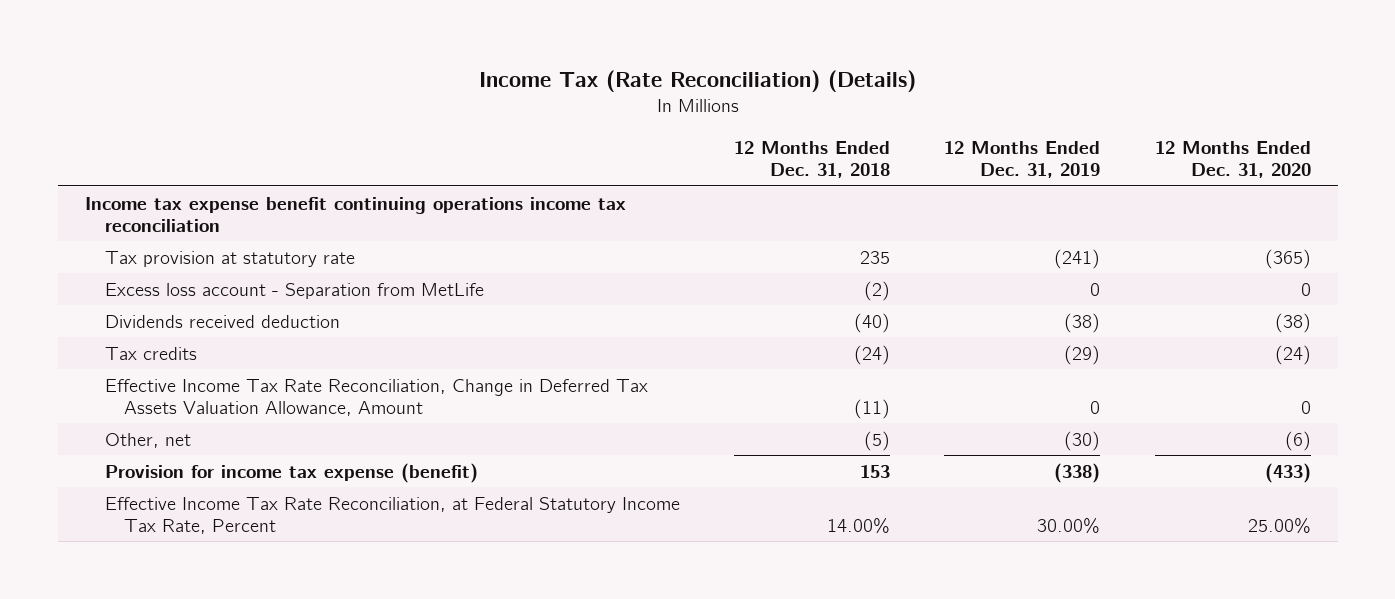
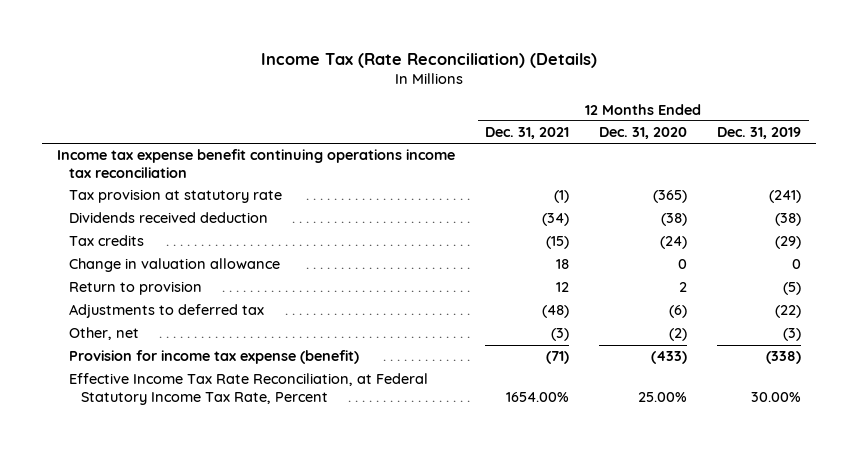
- | 12 Months Ended Dec. 31, 2018 | 12 Months Ended Dec. 31, 2019 | 12 Months Ended Dec. 31, 2020
+ | 12 Months Ended Dec. 31, 2021 | 12 Months Ended Dec. 31, 2020 | 12 Months Ended Dec. 31, 2019
- Excess loss account - Separation from MetLife | (2) | 0 | 0
- Effective Income Tax Rate Reconciliation, Change in Deferred Tax Assets Valuation Allowance, Amount | (11) | 0 | 0
- Other, net | (5) | (30) | (6)
+ Change in valuation allowance | 18 | 0 | 0
+ Return to provision | 12 | 2 | (5)
+ Adjustments to deferred tax | (48) | (6) | (22)
+ Other, net | (3) | (2) | (3)

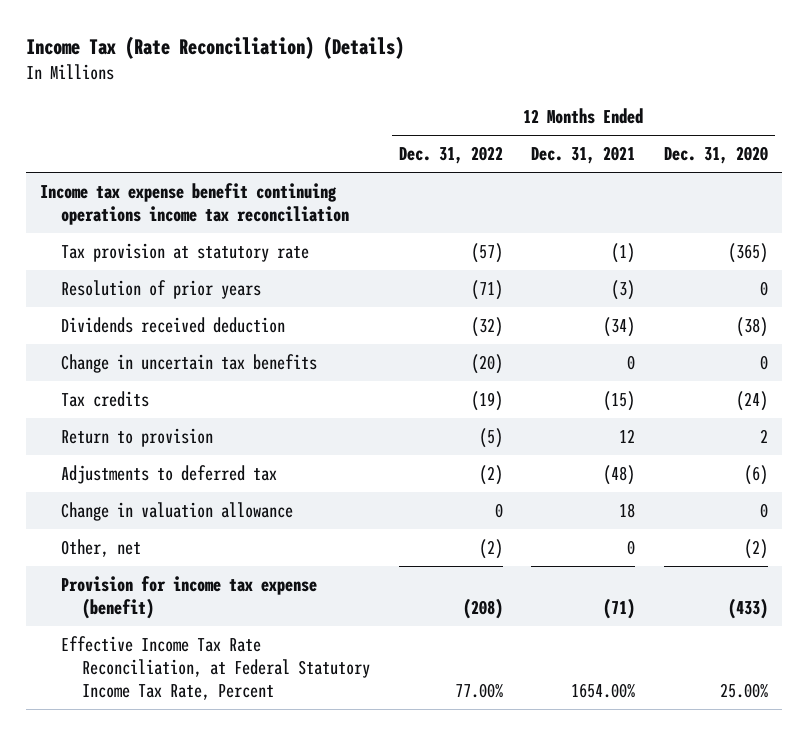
- | 12 Months Ended Dec. 31, 2021 | 12 Months Ended Dec. 31, 2020 | 12 Months Ended Dec. 31, 2019
+ | 12 Months Ended Dec. 31, 2022 | 12 Months Ended Dec. 31, 2021 | 12 Months Ended Dec. 31, 2020
+ Resolution of prior years | (71) | (3) | 0
+ Change in uncertain tax benefits | (20) | 0 | 0
- Other, net | (3) | (2) | (3)
moved down: Change in valuation allowance | 0 | 18 | 0
+ Other, net | (2) | 0 | (2)

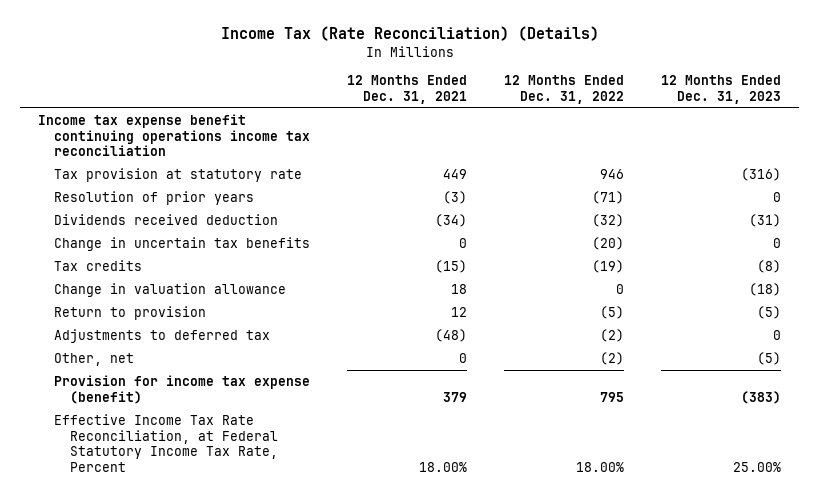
- | 12 Months Ended Dec. 31, 2022 | 12 Months Ended Dec. 31, 2021 | 12 Months Ended Dec. 31, 2020
+ | 12 Months Ended Dec. 31, 2021 | 12 Months Ended Dec. 31, 2022 | 12 Months Ended Dec. 31, 2023
- Tax provision at statutory rate | (57) | (1) | (365)
+ Tax provision at statutory rate | 449 | 946 | (316)
moved up: Change in valuation allowance | 18 | 0 | (18)
- Provision for income tax expense (benefit) | (208) | (71) | (433)
- Effective Income Tax Rate Reconciliation, at Federal Statutory Income Tax Rate, Percent | 77.00% | 1654.00% | 25.00%
+ Provision for income tax expense (benefit) | 379 | 795 | (383)
+ Effective Income Tax Rate Reconciliation, at Federal Statutory Income Tax Rate, Percent | 18.00% | 18.00% | 25.00%

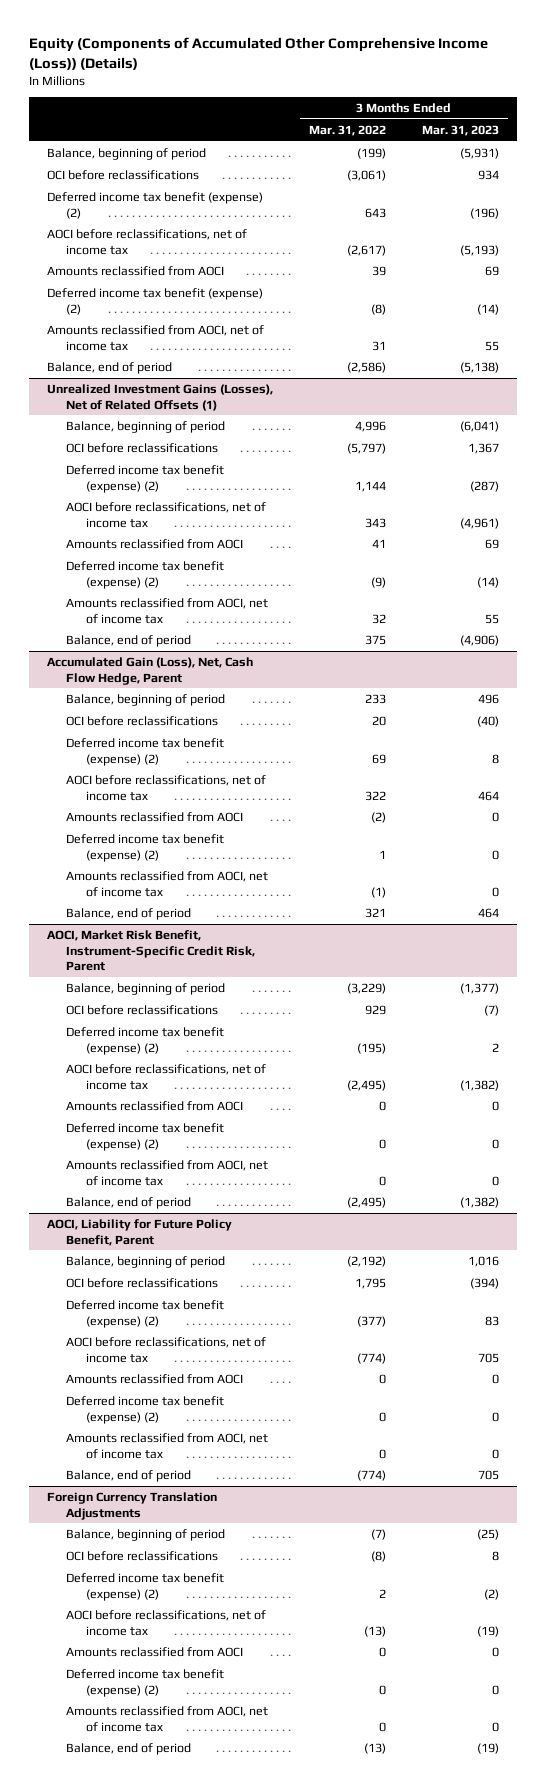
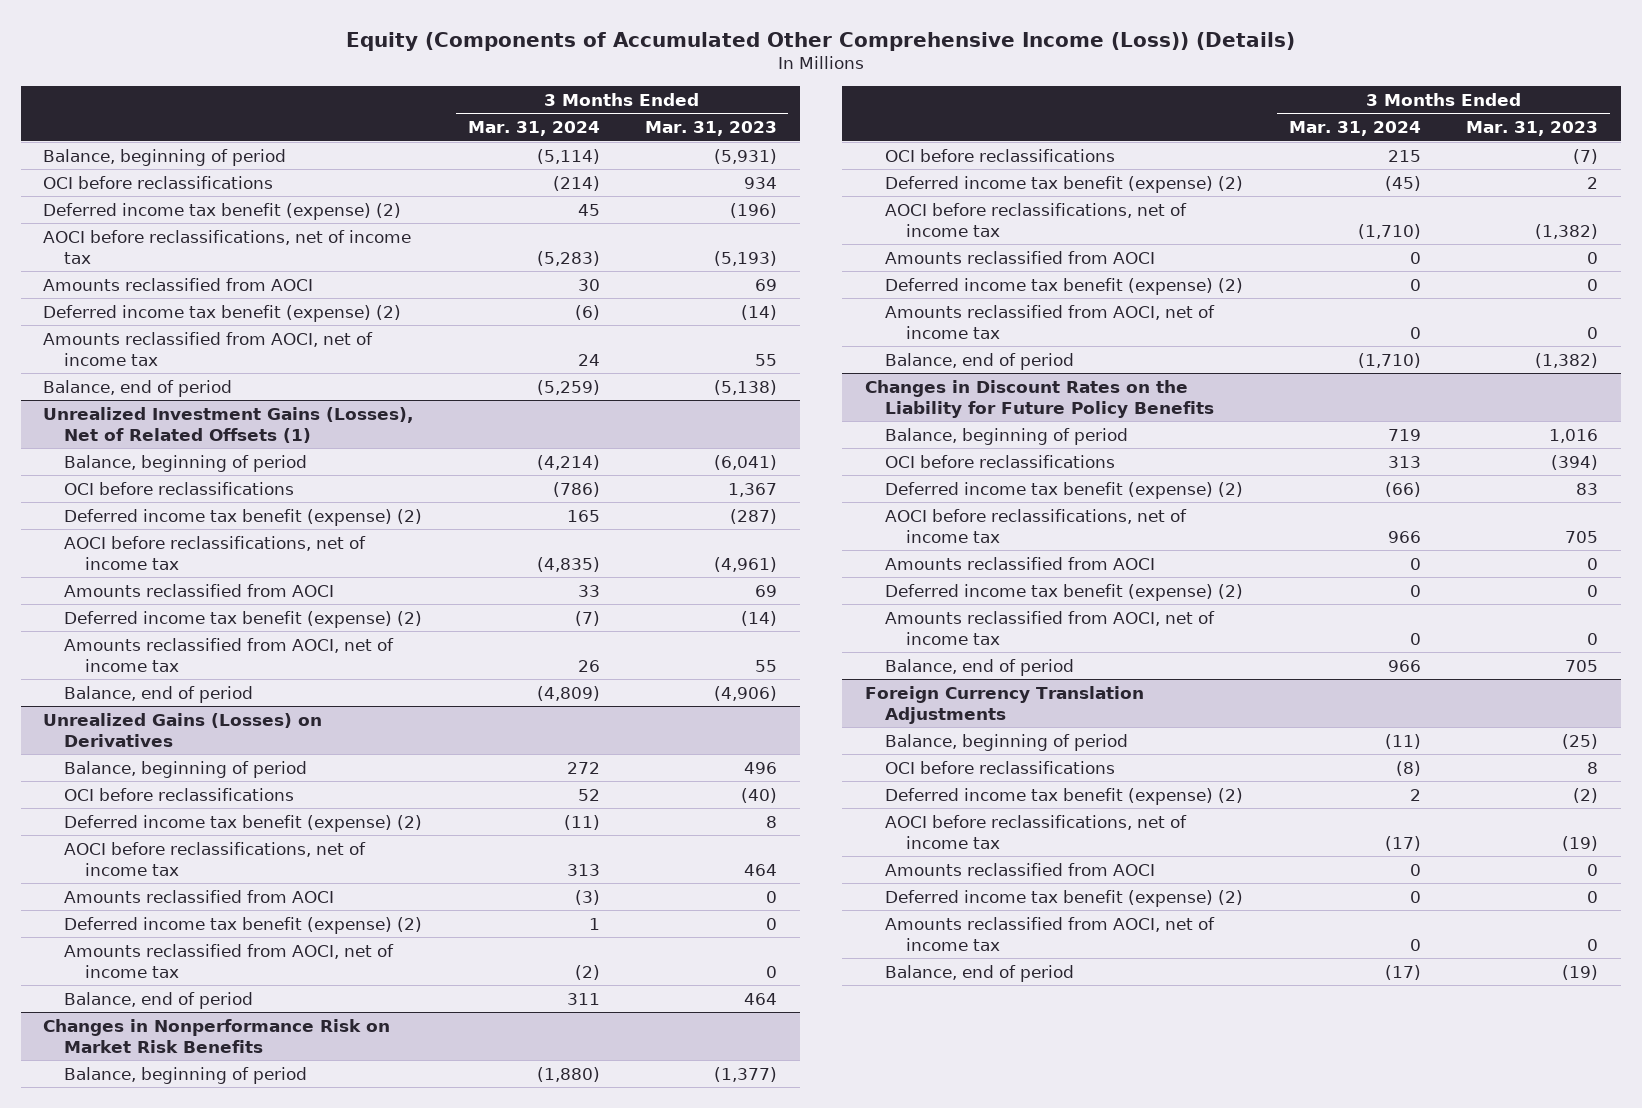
- | 3 Months Ended Mar. 31, 2022 | 3 Months Ended Mar. 31, 2023
+ | 3 Months Ended Mar. 31, 2024 | 3 Months Ended Mar. 31, 2023
- Accumulated Gain (Loss), Net, Cash Flow Hedge, Parent
+ Unrealized Gains (Losses) on Derivatives
- AOCI, Market Risk Benefit, Instrument-Specific Credit Risk, Parent
+ Changes in Nonperformance Risk on Market Risk Benefits
- AOCI, Liability for Future Policy Benefit, Parent
+ Changes in Discount Rates on the Liability for Future Policy Benefits

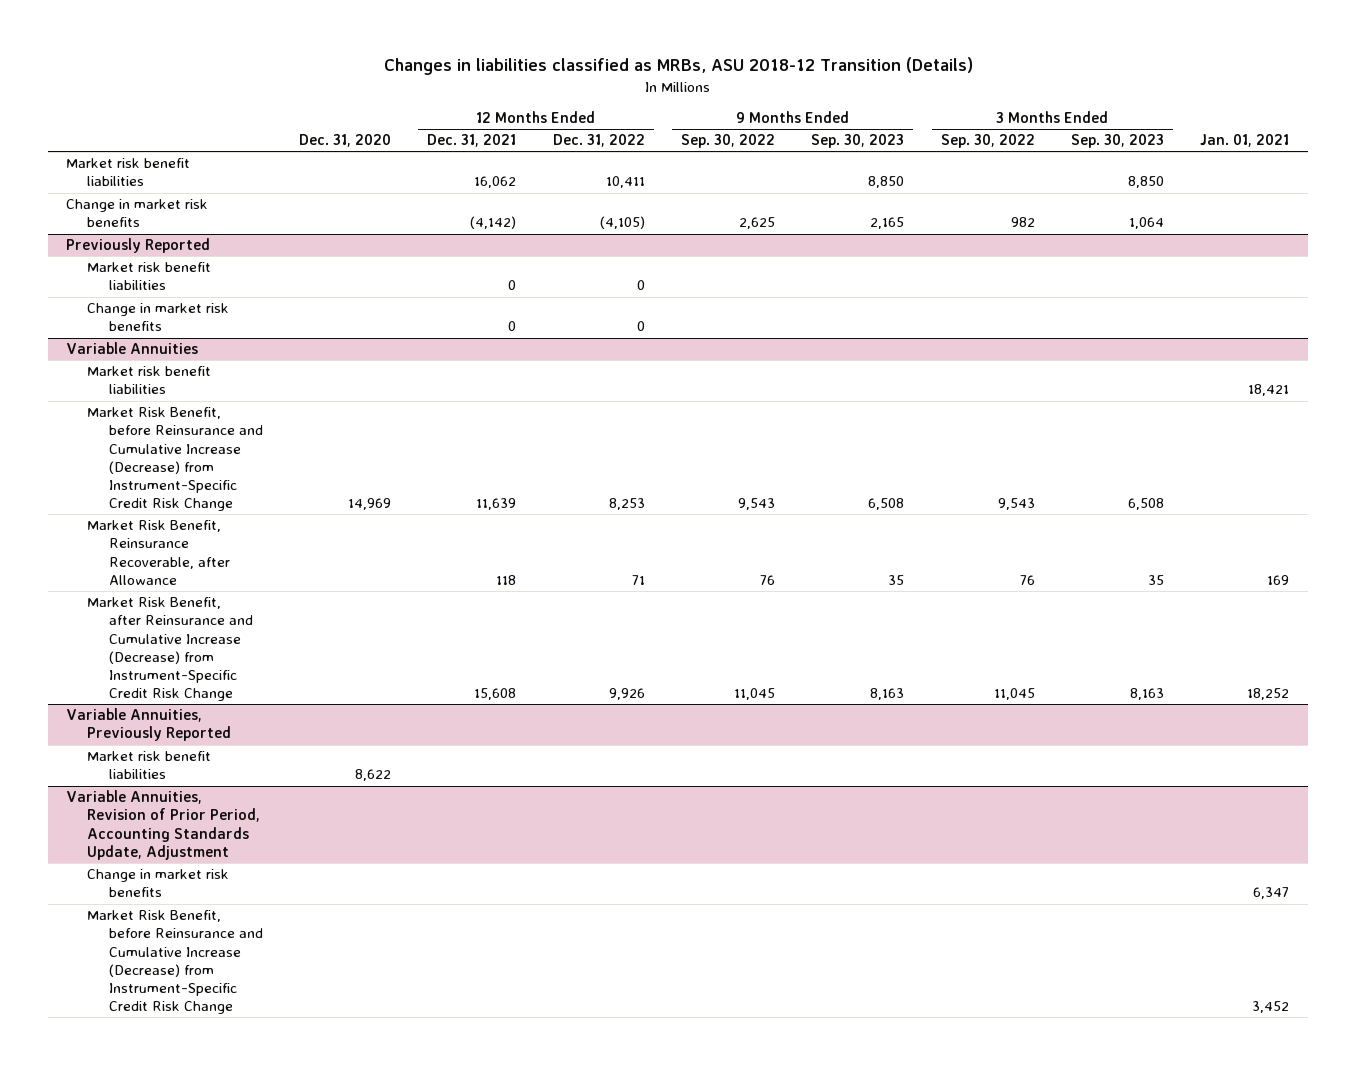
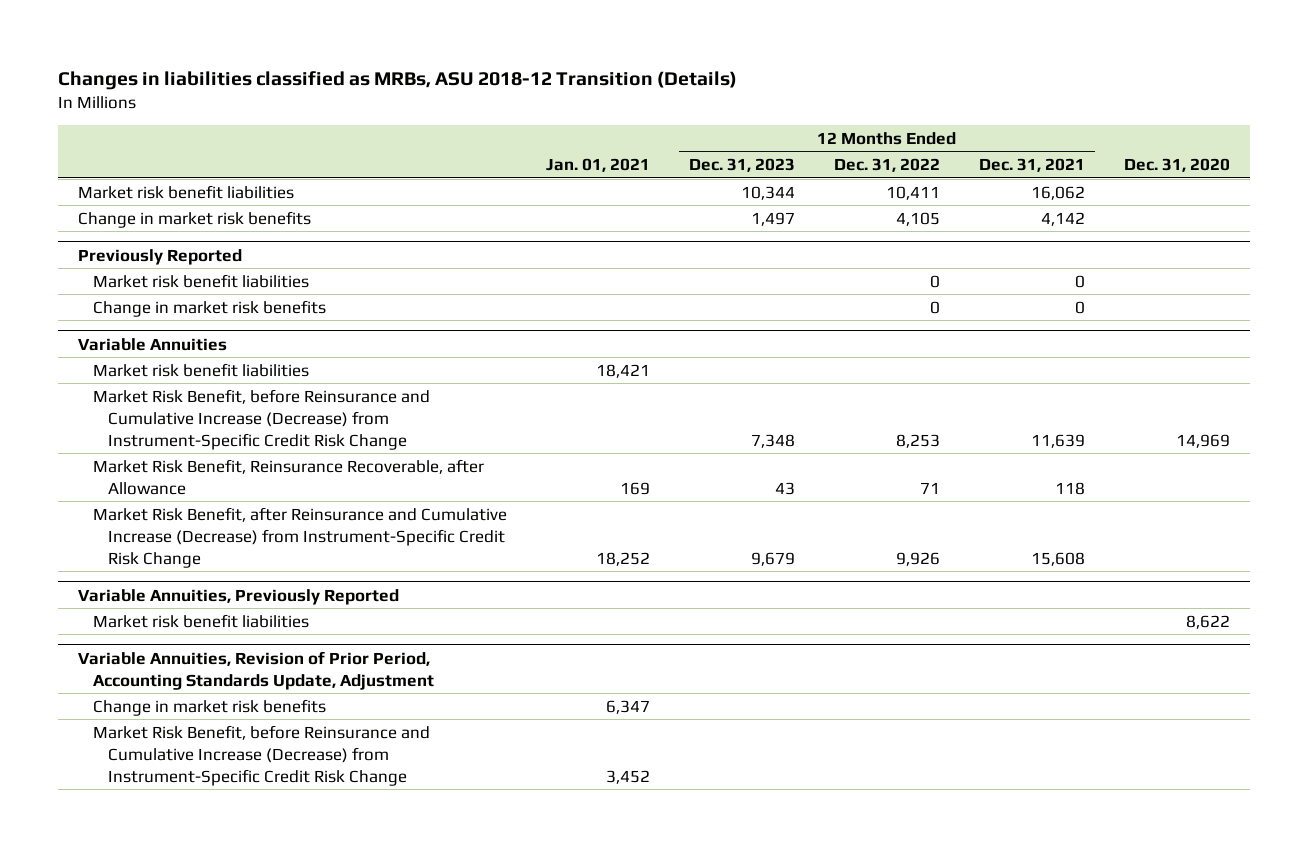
- | Dec. 31, 2020 | 12 Months Ended Dec. 31, 2021 | 12 Months Ended Dec. 31, 2022 | 9 Months Ended Sep. 30, 2022 | 9 Months Ended Sep. 30, 2023 | 3 Months Ended Sep. 30, 2022 | 3 Months Ended Sep. 30, 2023 | Jan. 01, 2021
+ | Jan. 01, 2021 | 12 Months Ended Dec. 31, 2023 | 12 Months Ended Dec. 31, 2022 | 12 Months Ended Dec. 31, 2021 | Dec. 31, 2020
- Change in market risk benefits | | (4,142) | (4,105) | 2,625 | 2,165 | 982 | 1,064 |
+ Change in market risk benefits | | 1,497 | 4,105 | 4,142 |

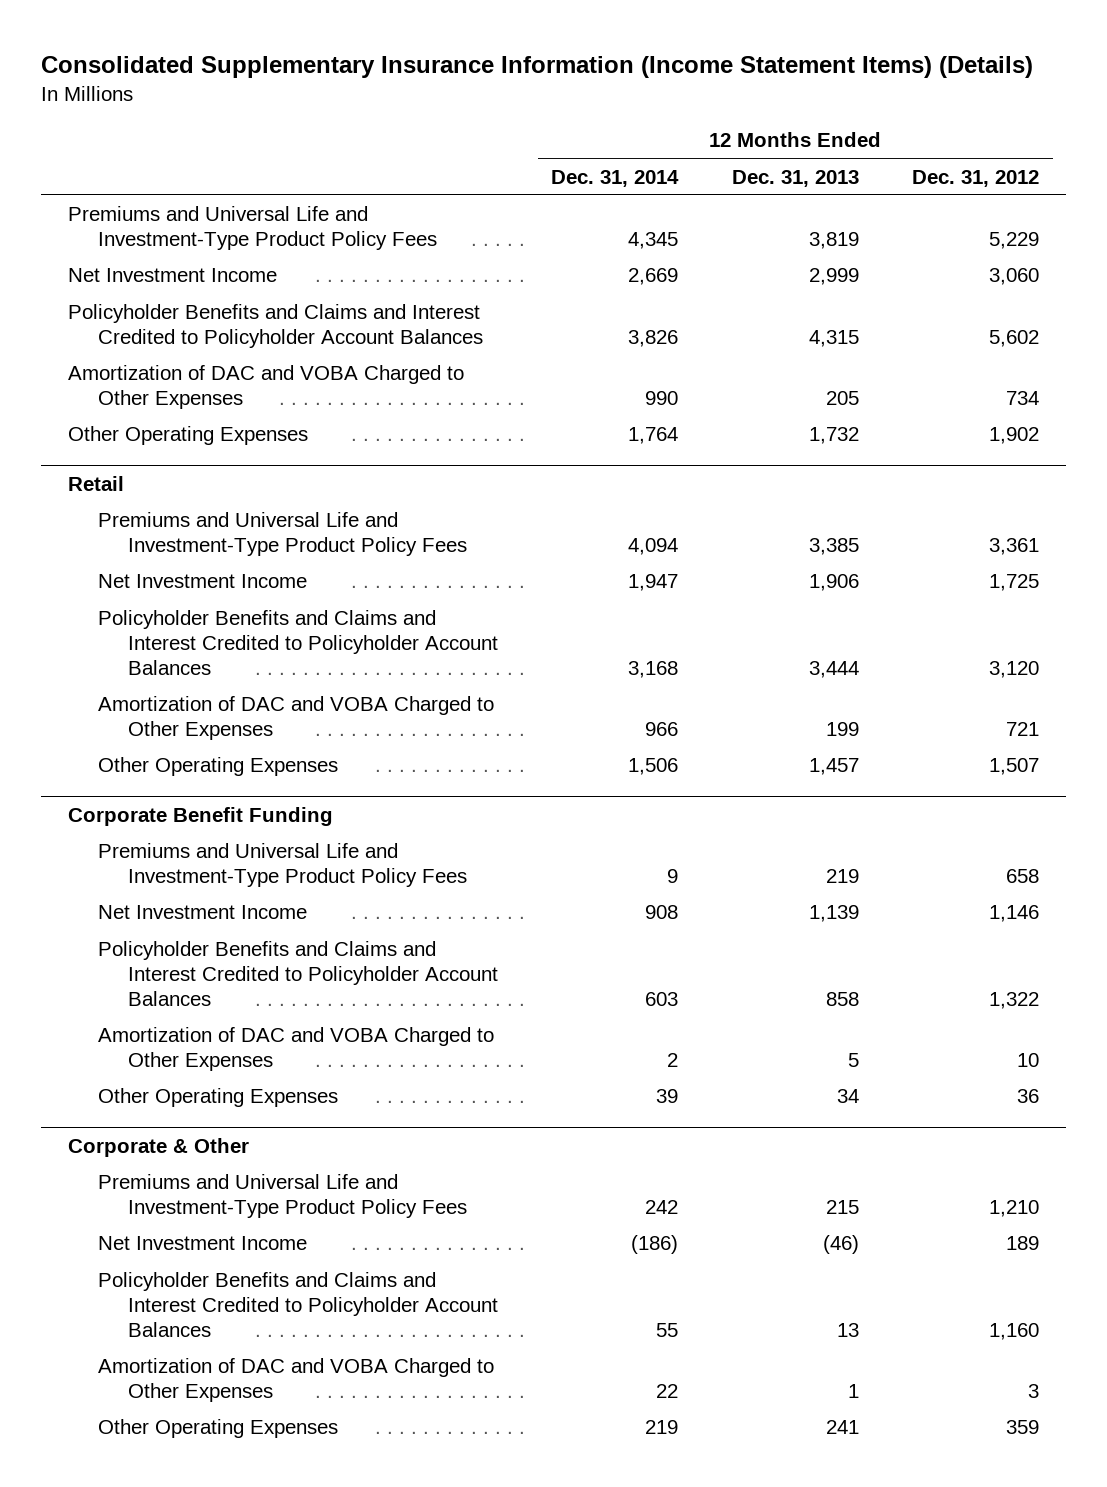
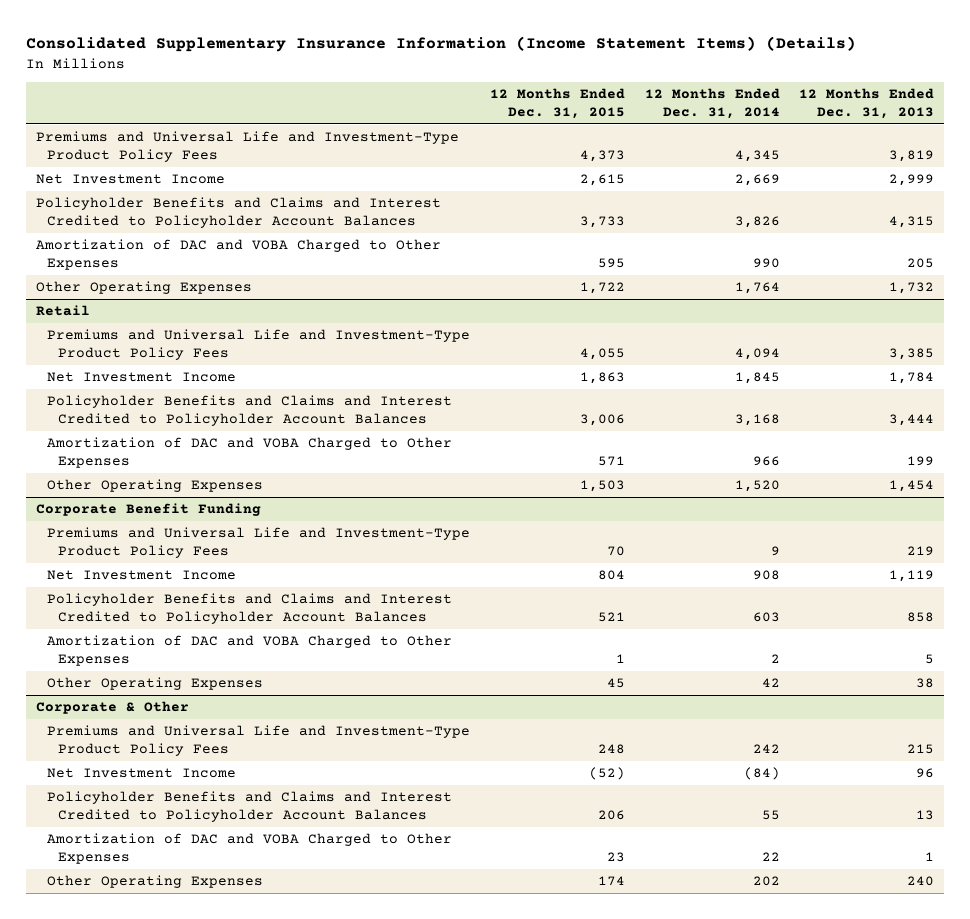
- | 12 Months Ended Dec. 31, 2014 | 12 Months Ended Dec. 31, 2013 | 12 Months Ended Dec. 31, 2012
+ | 12 Months Ended Dec. 31, 2015 | 12 Months Ended Dec. 31, 2014 | 12 Months Ended Dec. 31, 2013
@ Retail
- Net Investment Income | 1,947 | 1,906 | 1,725
+ Net Investment Income | 1,863 | 1,845 | 1,784
- Other Operating Expenses | 1,506 | 1,457 | 1,507
+ Other Operating Expenses | 1,503 | 1,520 | 1,454
@ Corporate Benefit Funding
- Net Investment Income | 908 | 1,139 | 1,146
+ Net Investment Income | 804 | 908 | 1,119
- Other Operating Expenses | 39 | 34 | 36
+ Other Operating Expenses | 45 | 42 | 38
@ Corporate & Other
- Net Investment Income | (186) | (46) | 189
+ Net Investment Income | (52) | (84) | 96
- Other Operating Expenses | 219 | 241 | 359
+ Other Operating Expenses | 174 | 202 | 240

